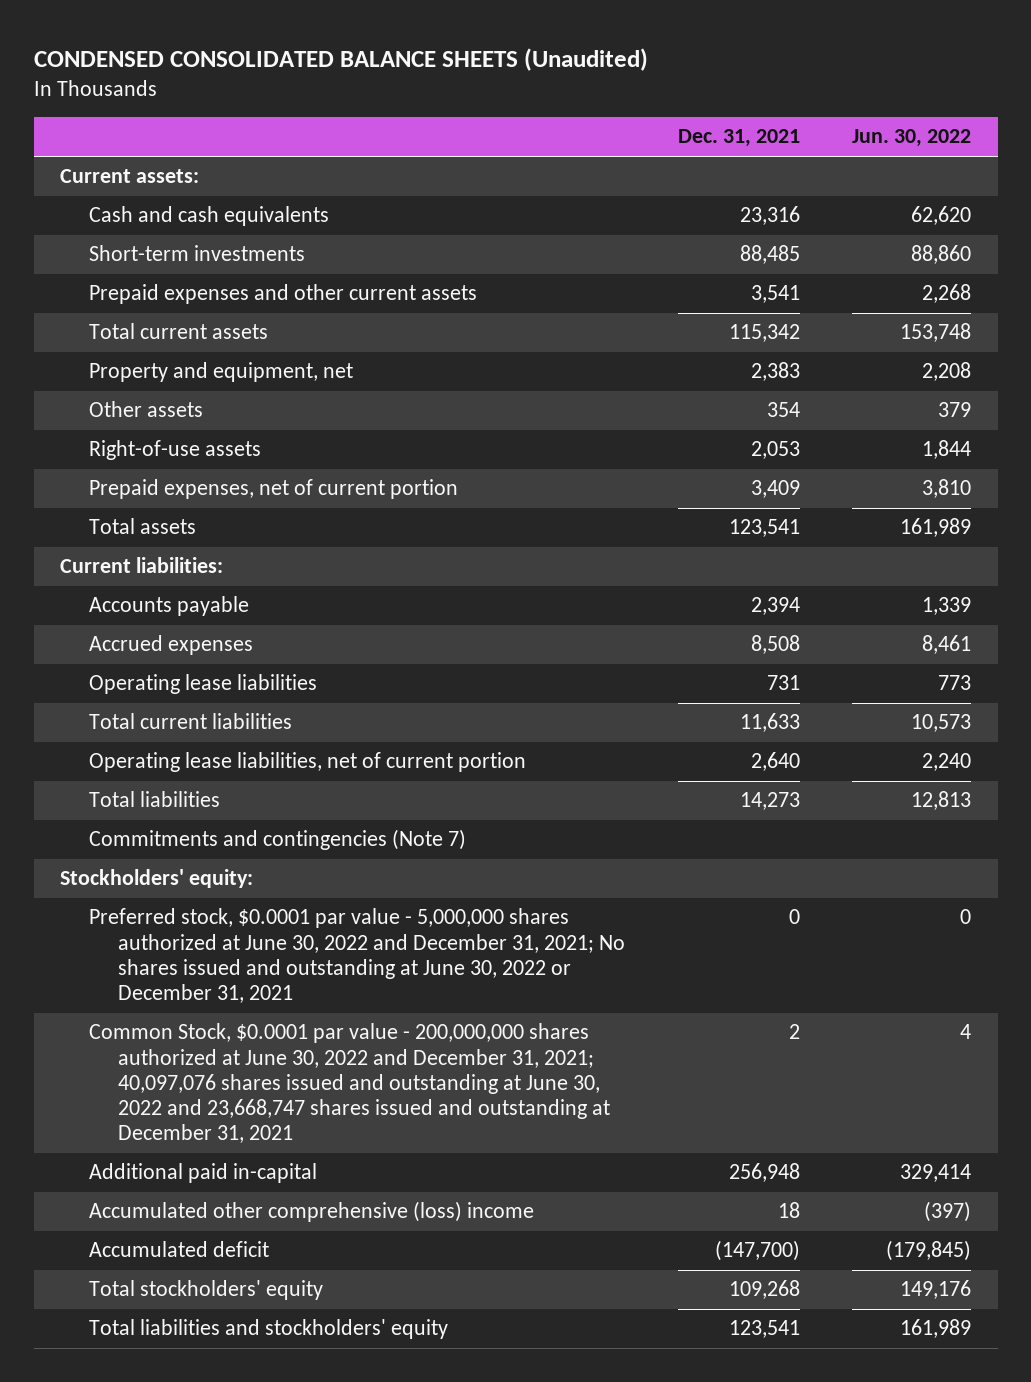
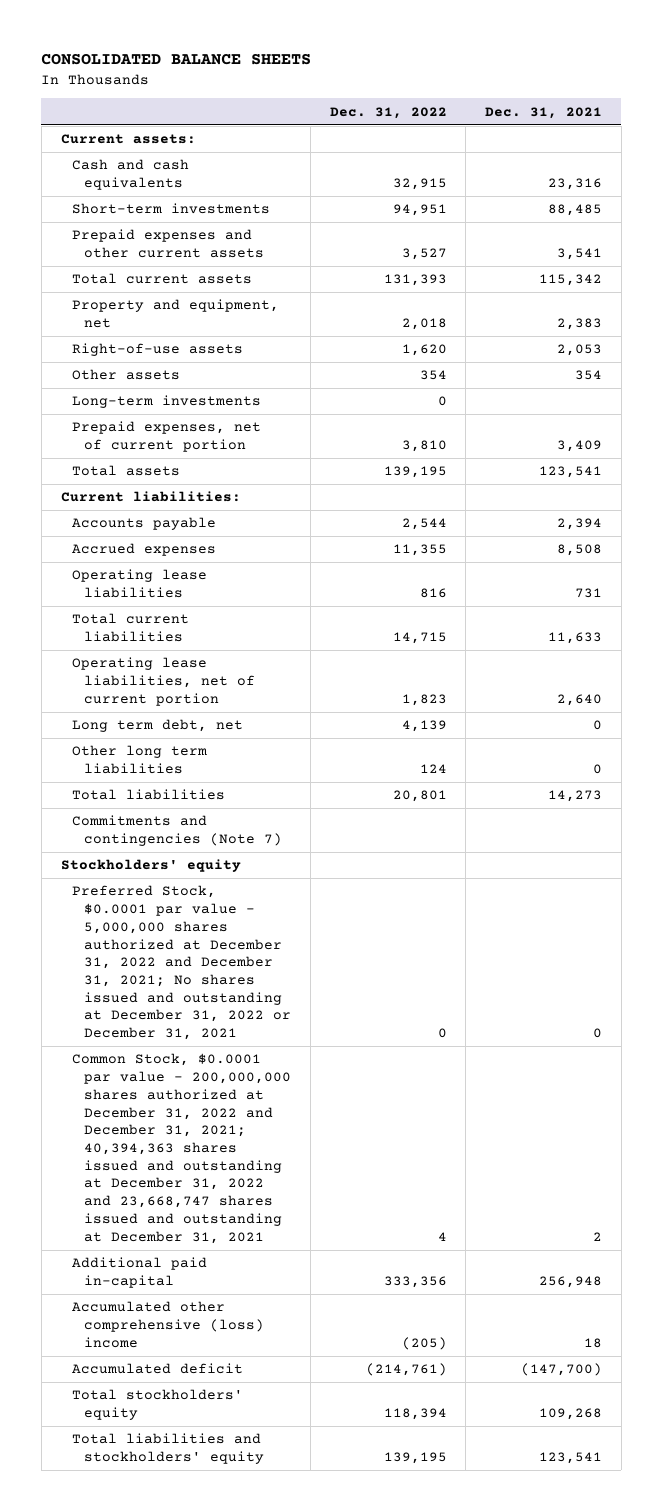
- CONDENSED CONSOLIDATED BALANCE SHEETS (Unaudited)
+ CONSOLIDATED BALANCE SHEETS
- | Dec. 31, 2021 | Jun. 30, 2022
+ | Dec. 31, 2022 | Dec. 31, 2021
moved down: Other assets | 354 | 354
+ Long-term investments | 0 |
+ Long term debt, net | 4,139 | 0
+ Other long term liabilities | 124 | 0
- Stockholders' equity:
- Preferred stock, $0.0001 par value - 5,000,000 shares authorized at June 30, 2022 and December 31, 2021; No shares issued and outstanding at June 30, 2022 or December 31, 2021 | 0 | 0
- Common Stock, $0.0001 par value - 200,000,000 shares authorized at June 30, 2022 and December 31, 2021; 40,097,076 shares issued and outstanding at June 30, 2022 and 23,668,747 shares issued and outstanding at December 31, 2021 | 2 | 4
+ Stockholders' equity
+ Preferred Stock, $0.0001 par value - 5,000,000 shares authorized at December 31, 2022 and December 31, 2021; No shares issued and outstanding at December 31, 2022 or December 31, 2021 | 0 | 0
+ Common Stock, $0.0001 par value - 200,000,000 shares authorized at December 31, 2022 and December 31, 2021; 40,394,363 shares issued and outstanding at December 31, 2022 and 23,668,747 shares issued and outstanding at December 31, 2021 | 4 | 2

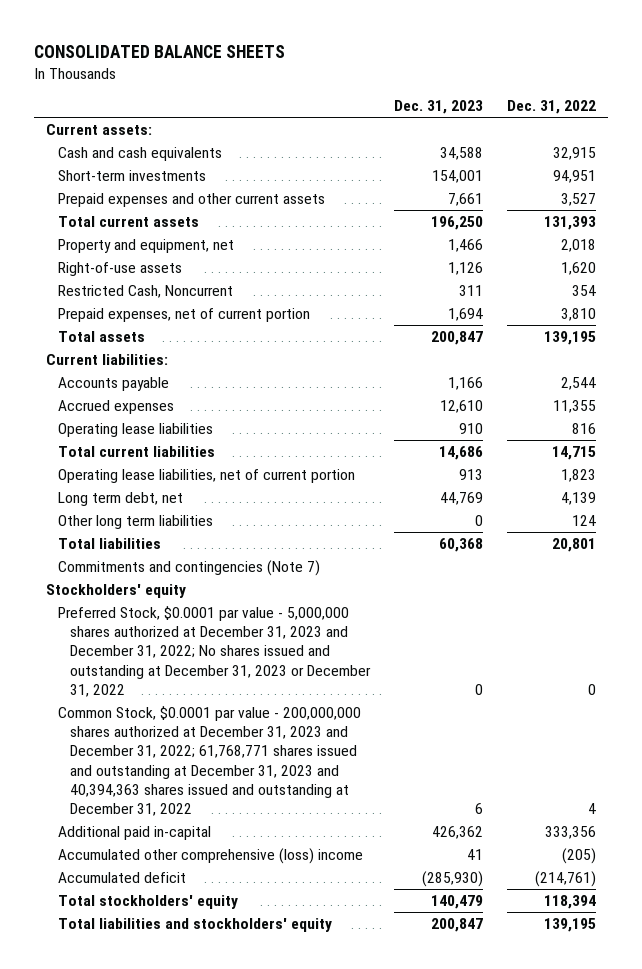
- | Dec. 31, 2022 | Dec. 31, 2021
+ | Dec. 31, 2023 | Dec. 31, 2022
- Other assets | 354 | 354
- Long-term investments | 0 |
+ Restricted Cash, Noncurrent | 311 | 354
- Preferred Stock, $0.0001 par value - 5,000,000 shares authorized at December 31, 2022 and December 31, 2021; No shares issued and outstanding at December 31, 2022 or December 31, 2021 | 0 | 0
- Common Stock, $0.0001 par value - 200,000,000 shares authorized at December 31, 2022 and December 31, 2021; 40,394,363 shares issued and outstanding at December 31, 2022 and 23,668,747 shares issued and outstanding at December 31, 2021 | 4 | 2
+ Preferred Stock, $0.0001 par value - 5,000,000 shares authorized at December 31, 2023 and December 31, 2022; No shares issued and outstanding at December 31, 2023 or December 31, 2022 | 0 | 0
+ Common Stock, $0.0001 par value - 200,000,000 shares authorized at December 31, 2023 and December 31, 2022; 61,768,771 shares issued and outstanding at December 31, 2023 and 40,394,363 shares issued and outstanding at December 31, 2022 | 6 | 4

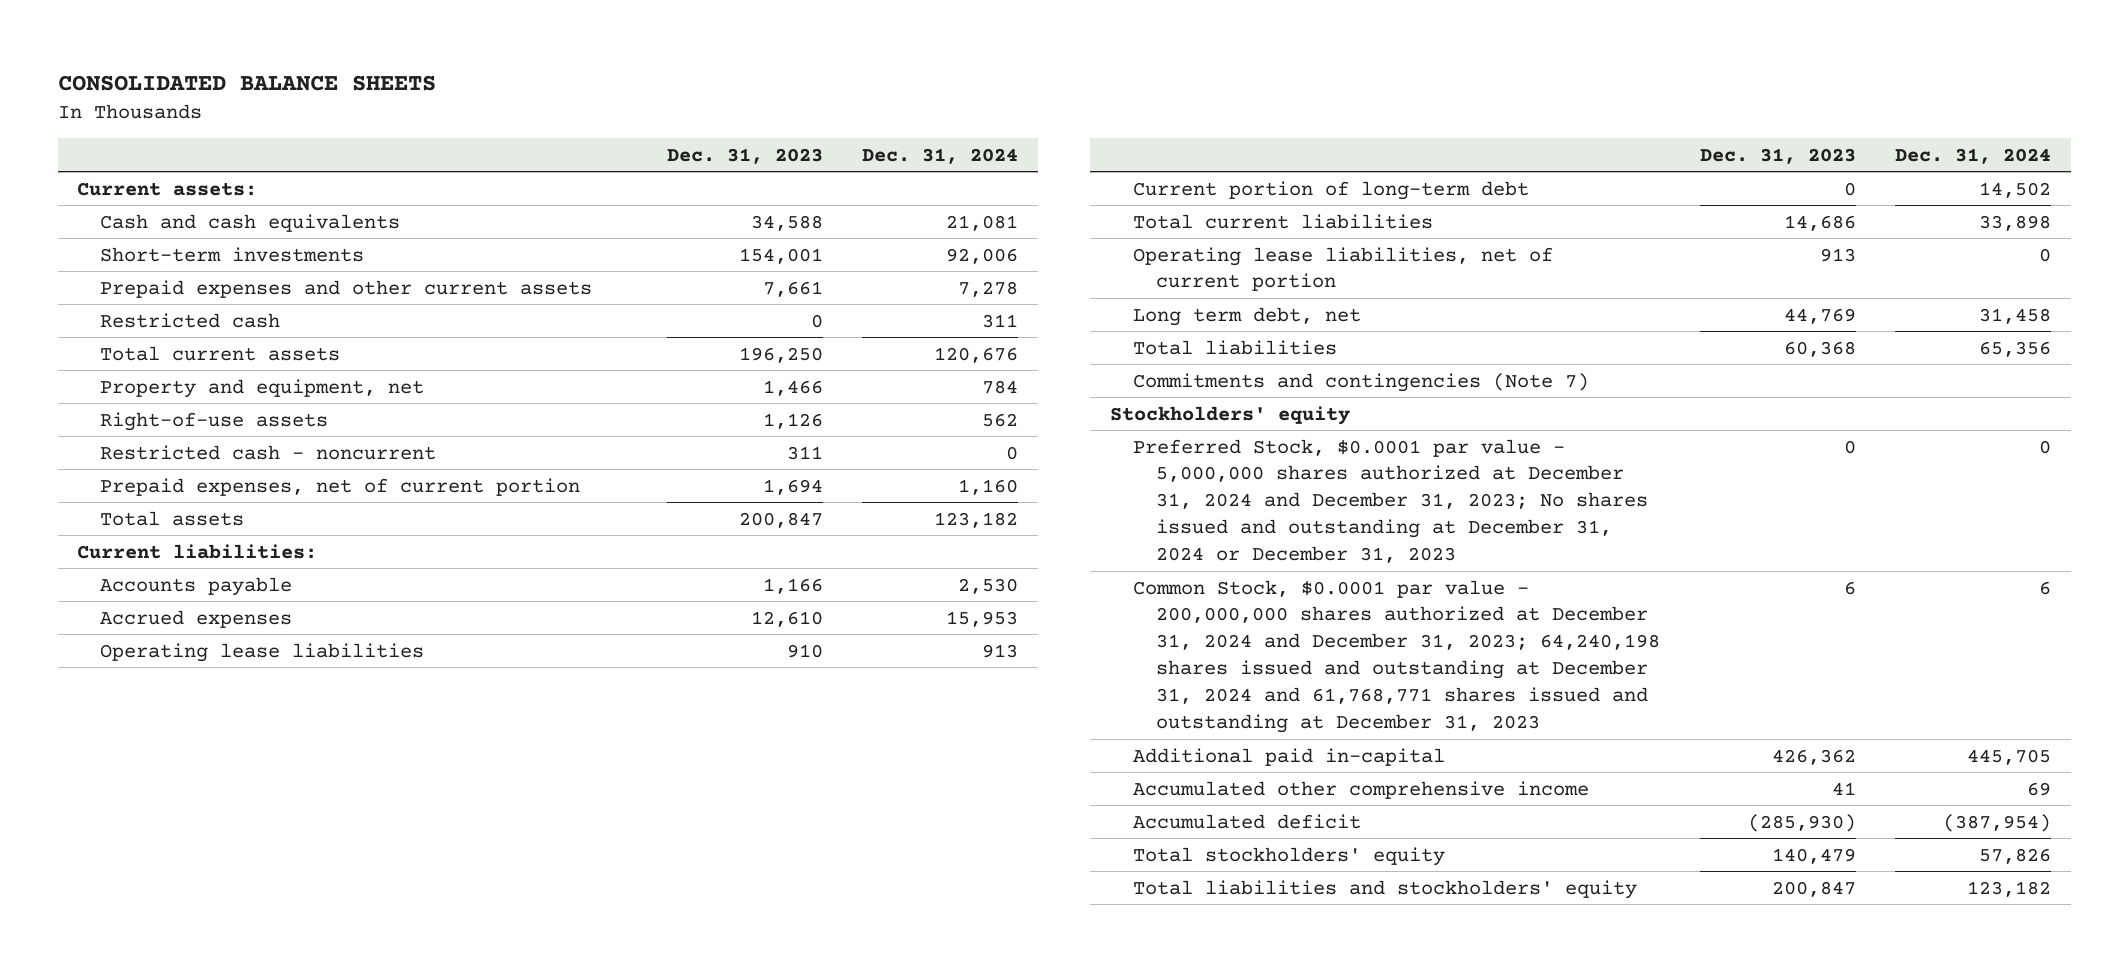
- | Dec. 31, 2023 | Dec. 31, 2022
+ | Dec. 31, 2023 | Dec. 31, 2024
+ Restricted cash | 0 | 311
- Restricted Cash, Noncurrent | 311 | 354
+ Restricted cash - noncurrent | 311 | 0
+ Current portion of long-term debt | 0 | 14,502
- Other long term liabilities | 0 | 124
- Preferred Stock, $0.0001 par value - 5,000,000 shares authorized at December 31, 2023 and December 31, 2022; No shares issued and outstanding at December 31, 2023 or December 31, 2022 | 0 | 0
- Common Stock, $0.0001 par value - 200,000,000 shares authorized at December 31, 2023 and December 31, 2022; 61,768,771 shares issued and outstanding at December 31, 2023 and 40,394,363 shares issued and outstanding at December 31, 2022 | 6 | 4
+ Preferred Stock, $0.0001 par value - 5,000,000 shares authorized at December 31, 2024 and December 31, 2023; No shares issued and outstanding at December 31, 2024 or December 31, 2023 | 0 | 0
+ Common Stock, $0.0001 par value - 200,000,000 shares authorized at December 31, 2024 and December 31, 2023; 64,240,198 shares issued and outstanding at December 31, 2024 and 61,768,771 shares issued and outstanding at December 31, 2023 | 6 | 6
- Accumulated other comprehensive (loss) income | 41 | (205)
+ Accumulated other comprehensive income | 41 | 69

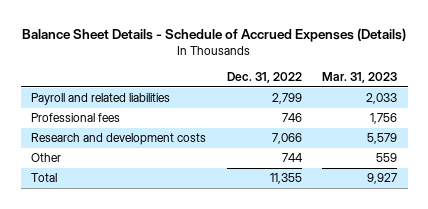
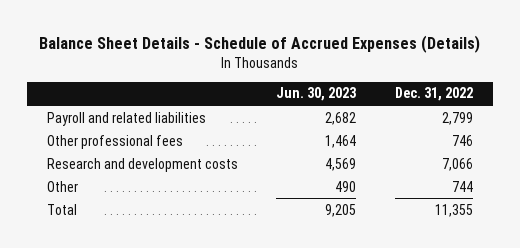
- | Dec. 31, 2022 | Mar. 31, 2023
+ | Jun. 30, 2023 | Dec. 31, 2022
- Professional fees | 746 | 1,756
+ Other professional fees | 1,464 | 746

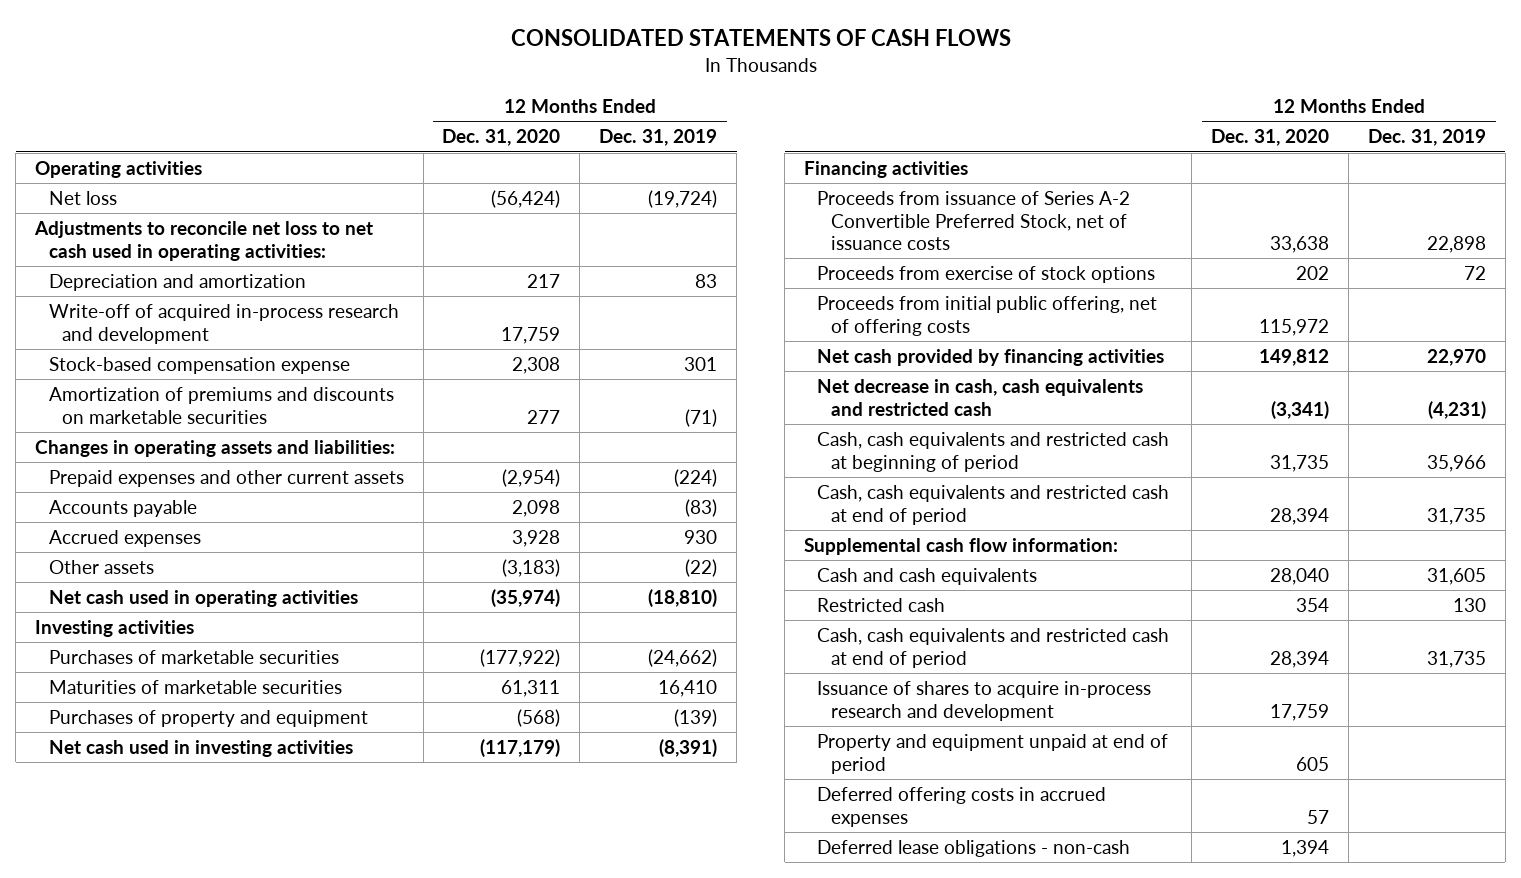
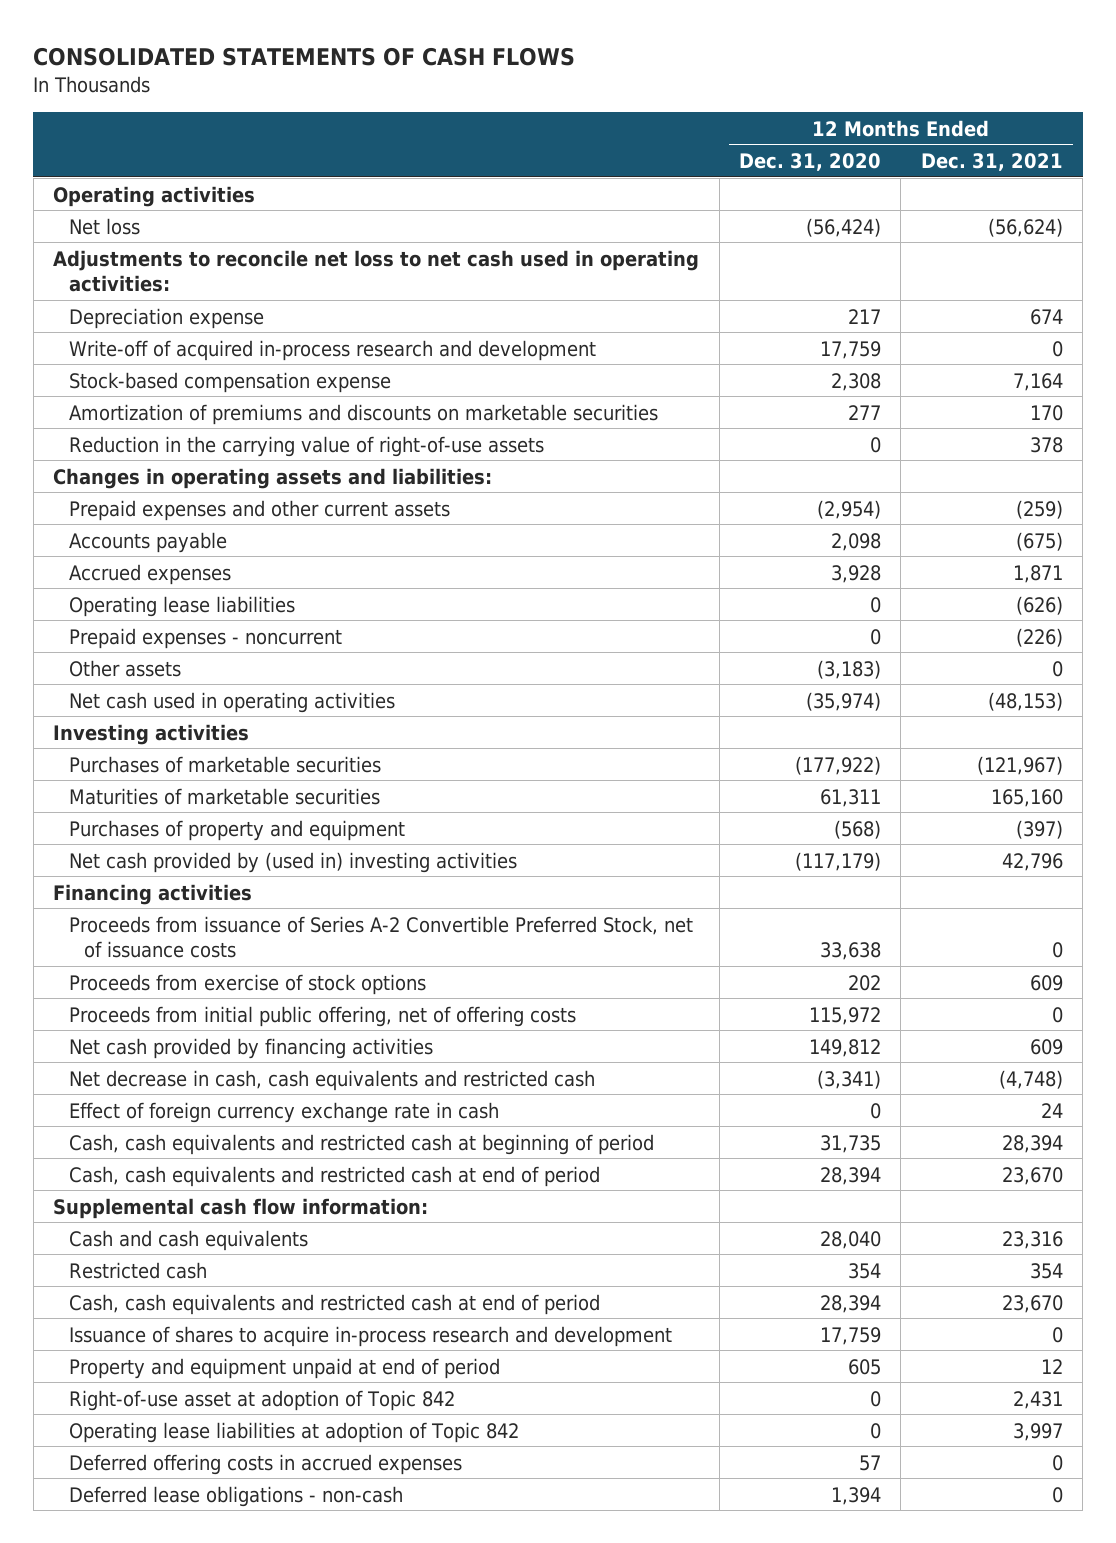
- | 12 Months Ended Dec. 31, 2020 | 12 Months Ended Dec. 31, 2019
+ | 12 Months Ended Dec. 31, 2020 | 12 Months Ended Dec. 31, 2021
- Depreciation and amortization | 217 | 83
+ Depreciation expense | 217 | 674
+ Reduction in the carrying value of right-of-use assets | 0 | 378
+ Operating lease liabilities | 0 | (626)
+ Prepaid expenses - noncurrent | 0 | (226)
- Net cash used in investing activities | (117,179) | (8,391)
+ Net cash provided by (used in) investing activities | (117,179) | 42,796
+ Effect of foreign currency exchange rate in cash | 0 | 24
+ Right-of-use asset at adoption of Topic 842 | 0 | 2,431
+ Operating lease liabilities at adoption of Topic 842 | 0 | 3,997

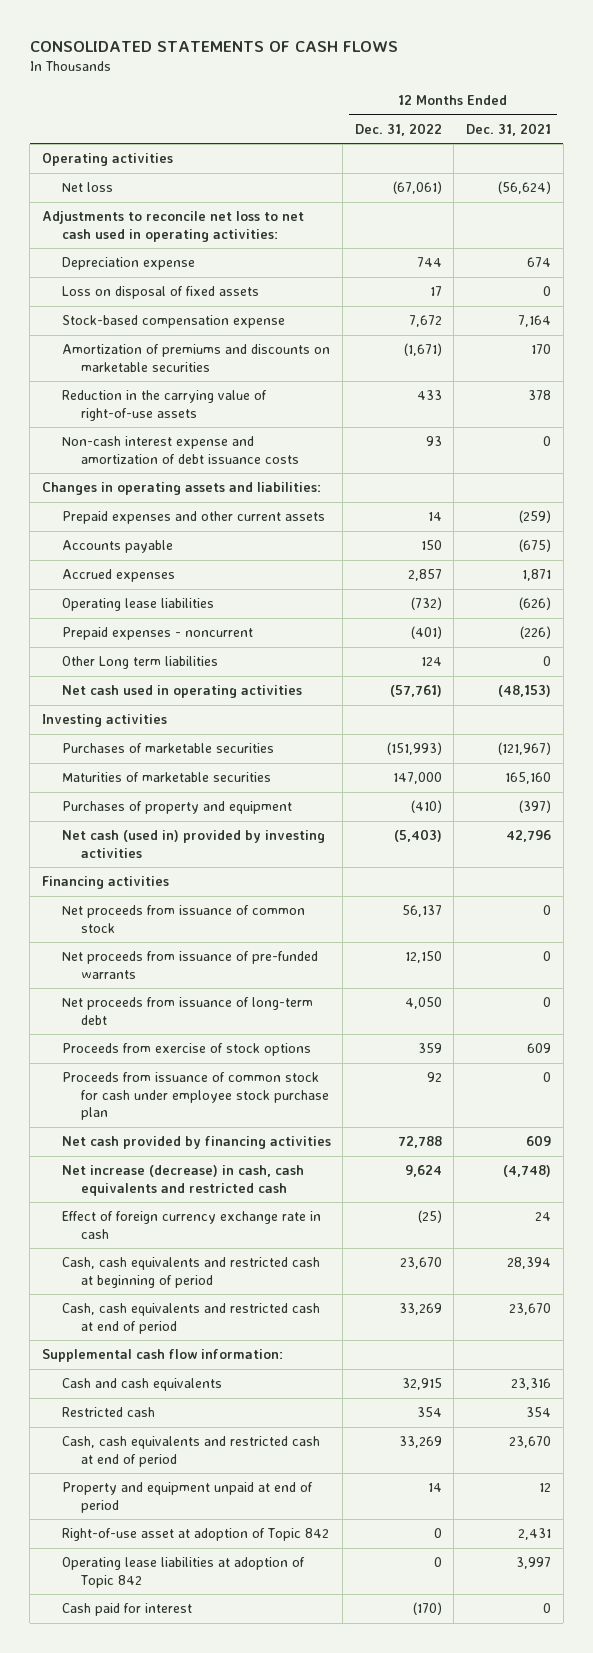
- | 12 Months Ended Dec. 31, 2020 | 12 Months Ended Dec. 31, 2021
+ | 12 Months Ended Dec. 31, 2022 | 12 Months Ended Dec. 31, 2021
- Write-off of acquired in-process research and development | 17,759 | 0
+ Loss on disposal of fixed assets | 17 | 0
+ Non-cash interest expense and amortization of debt issuance costs | 93 | 0
- Other assets | (3,183) | 0
+ Other Long term liabilities | 124 | 0
- Net cash provided by (used in) investing activities | (117,179) | 42,796
+ Net cash (used in) provided by investing activities | (5,403) | 42,796
- Proceeds from issuance of Series A-2 Convertible Preferred Stock, net of issuance costs | 33,638 | 0
+ Net proceeds from issuance of common stock | 56,137 | 0
+ Net proceeds from issuance of pre-funded warrants | 12,150 | 0
+ Net proceeds from issuance of long-term debt | 4,050 | 0
- Proceeds from initial public offering, net of offering costs | 115,972 | 0
+ Proceeds from issuance of common stock for cash under employee stock purchase plan | 92 | 0
- Net decrease in cash, cash equivalents and restricted cash | (3,341) | (4,748)
+ Net increase (decrease) in cash, cash equivalents and restricted cash | 9,624 | (4,748)
- Issuance of shares to acquire in-process research and development | 17,759 | 0
- Deferred offering costs in accrued expenses | 57 | 0
- Deferred lease obligations - non-cash | 1,394 | 0
+ Cash paid for interest | (170) | 0

